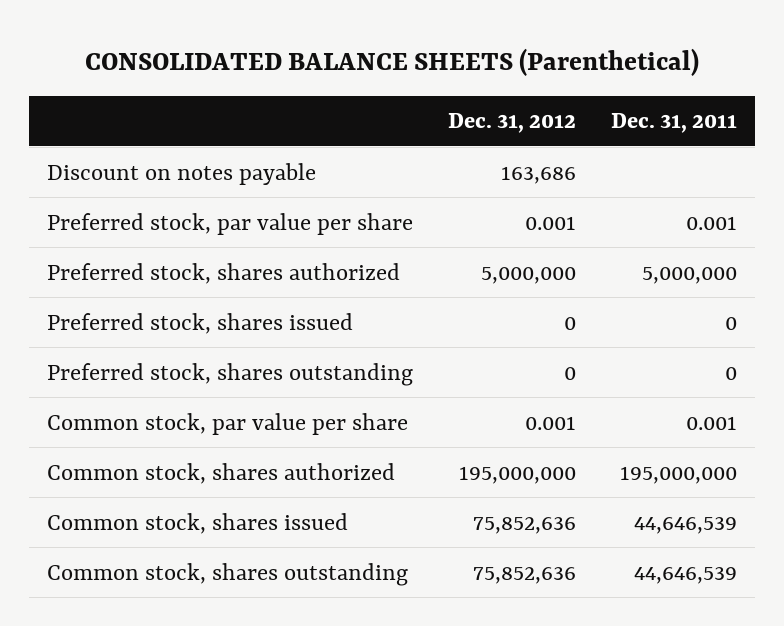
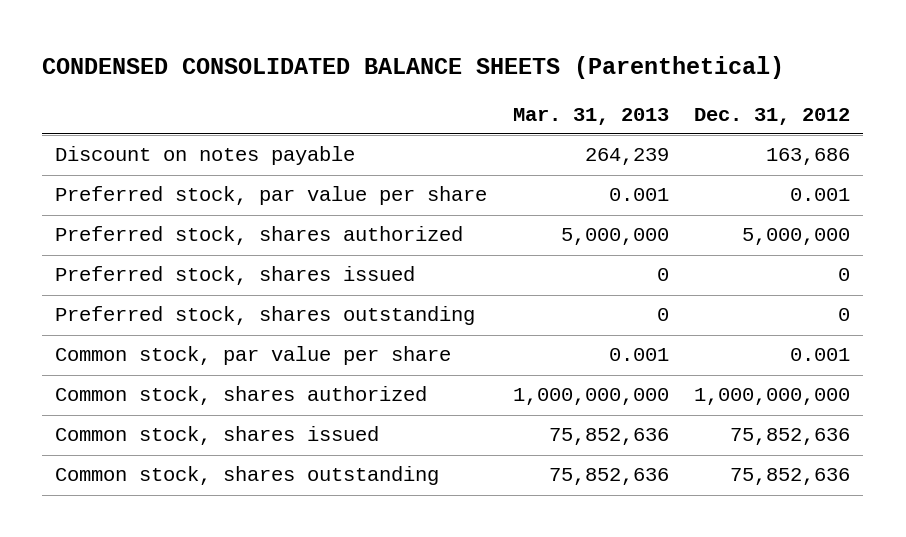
- CONSOLIDATED BALANCE SHEETS (Parenthetical)
+ CONDENSED CONSOLIDATED BALANCE SHEETS (Parenthetical)
- | Dec. 31, 2012 | Dec. 31, 2011
+ | Mar. 31, 2013 | Dec. 31, 2012
- Common stock, shares authorized | 195,000,000 | 195,000,000
+ Common stock, shares authorized | 1,000,000,000 | 1,000,000,000

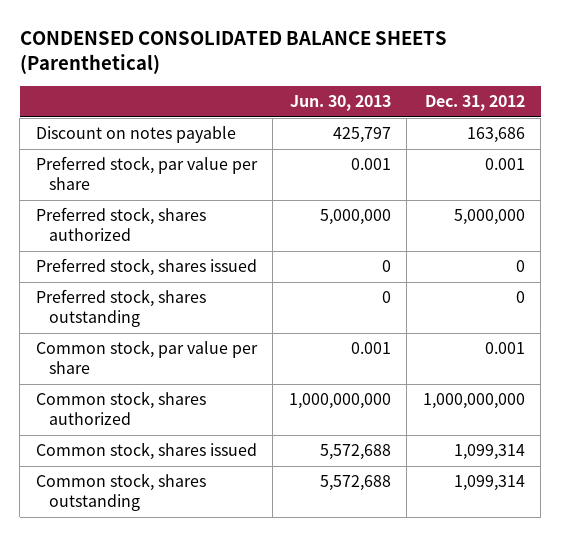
- | Mar. 31, 2013 | Dec. 31, 2012
+ | Jun. 30, 2013 | Dec. 31, 2012
- Common stock, shares issued | 75,852,636 | 75,852,636
- Common stock, shares outstanding | 75,852,636 | 75,852,636
+ Common stock, shares issued | 5,572,688 | 1,099,314
+ Common stock, shares outstanding | 5,572,688 | 1,099,314

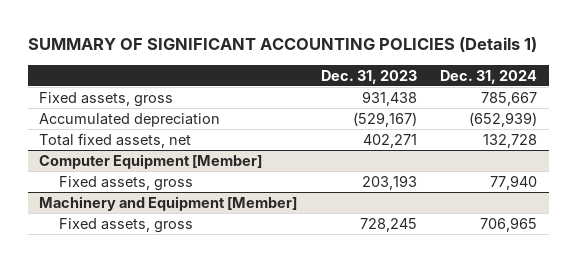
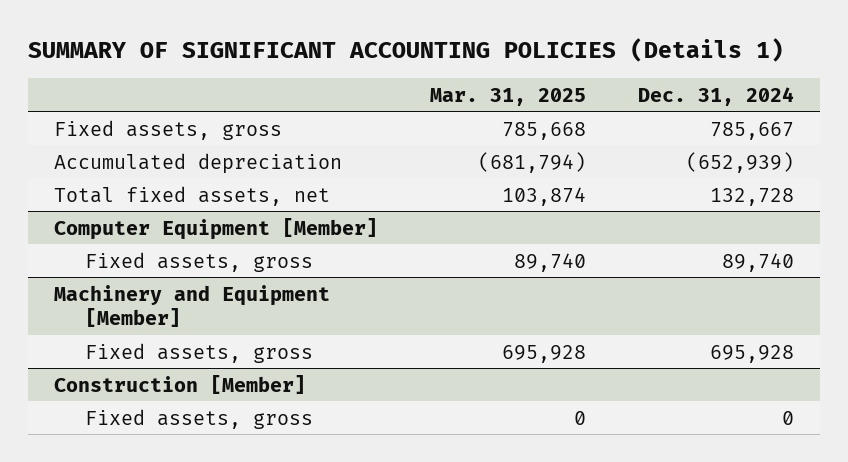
- | Dec. 31, 2023 | Dec. 31, 2024
+ | Mar. 31, 2025 | Dec. 31, 2024
@ Computer Equipment [Member]
- Fixed assets, gross | 203,193 | 77,940
+ Fixed assets, gross | 89,740 | 89,740
@ Machinery and Equipment [Member]
- Fixed assets, gross | 728,245 | 706,965
+ Fixed assets, gross | 695,928 | 695,928
+ Construction [Member]
+ Fixed assets, gross | 0 | 0

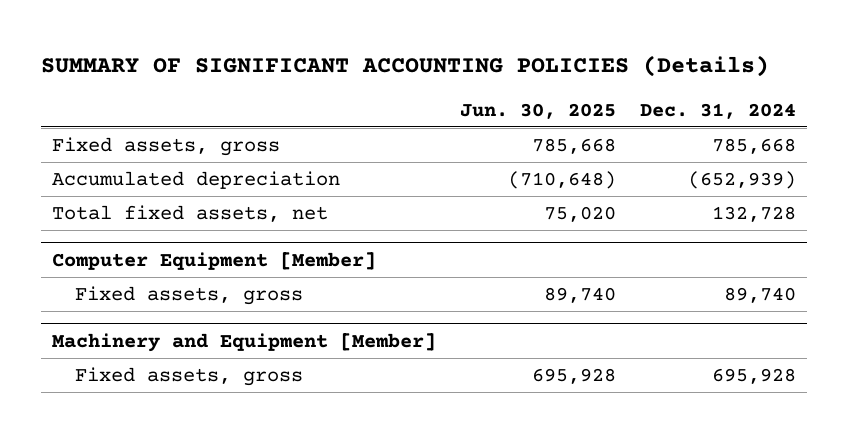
- SUMMARY OF SIGNIFICANT ACCOUNTING POLICIES (Details 1)
+ SUMMARY OF SIGNIFICANT ACCOUNTING POLICIES (Details)
- | Mar. 31, 2025 | Dec. 31, 2024
+ | Jun. 30, 2025 | Dec. 31, 2024
- Fixed assets, gross | 785,668 | 785,667
+ Fixed assets, gross | 785,668 | 785,668
- Construction [Member]
- Fixed assets, gross | 0 | 0

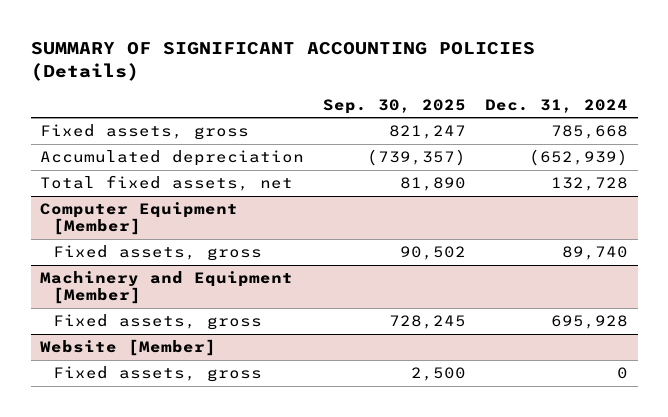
- | Jun. 30, 2025 | Dec. 31, 2024
+ | Sep. 30, 2025 | Dec. 31, 2024
+ Website [Member]
+ Fixed assets, gross | 2,500 | 0

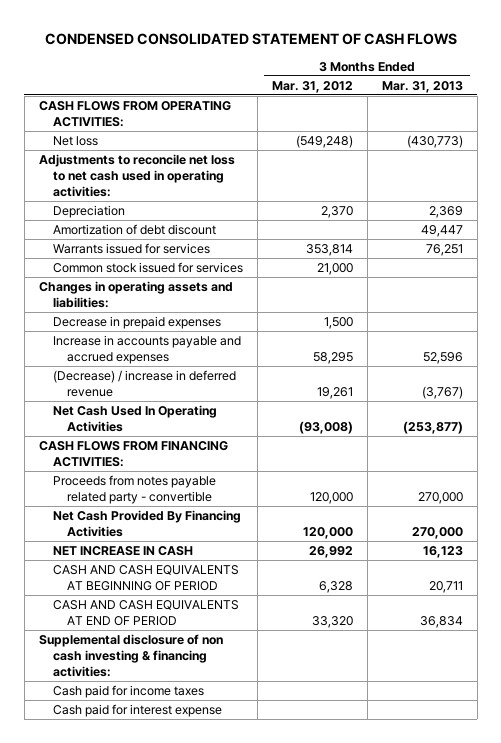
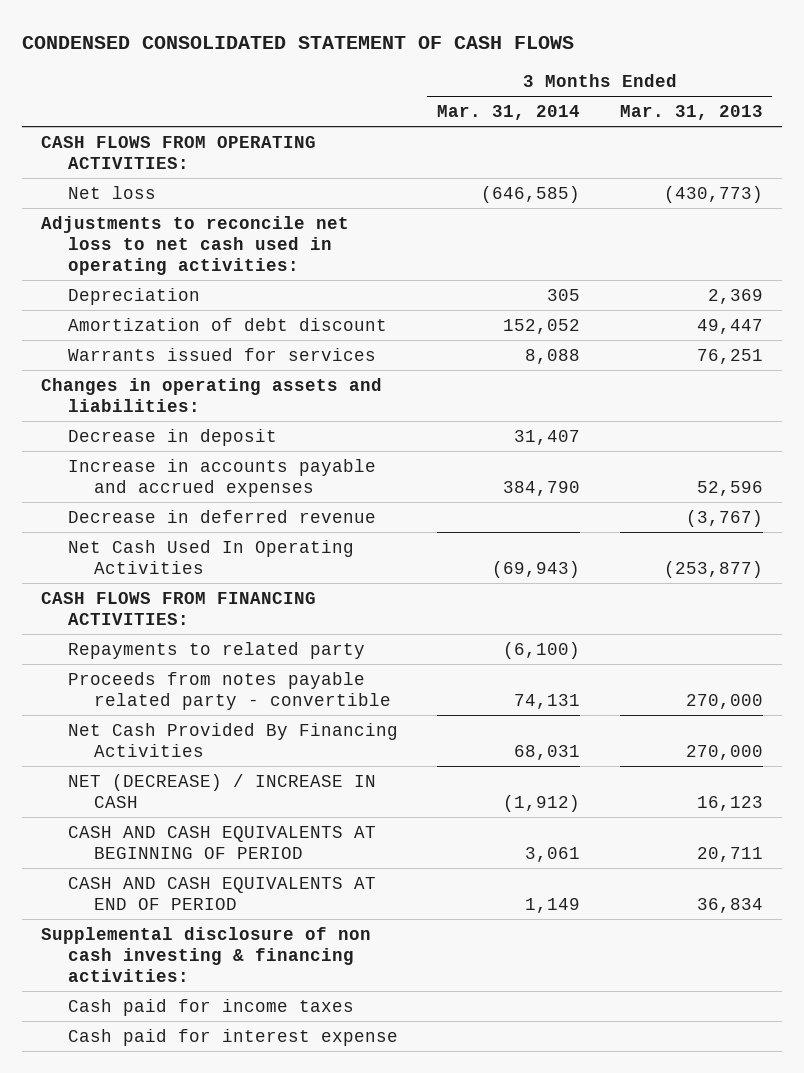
- | 3 Months Ended Mar. 31, 2012 | 3 Months Ended Mar. 31, 2013
+ | 3 Months Ended Mar. 31, 2014 | 3 Months Ended Mar. 31, 2013
- Common stock issued for services | 21,000 |
- Decrease in prepaid expenses | 1,500 |
+ Decrease in deposit | 31,407 |
- (Decrease) / increase in deferred revenue | 19,261 | (3,767)
+ Decrease in deferred revenue | | (3,767)
+ Repayments to related party | (6,100) |
- NET INCREASE IN CASH | 26,992 | 16,123
+ NET (DECREASE) / INCREASE IN CASH | (1,912) | 16,123

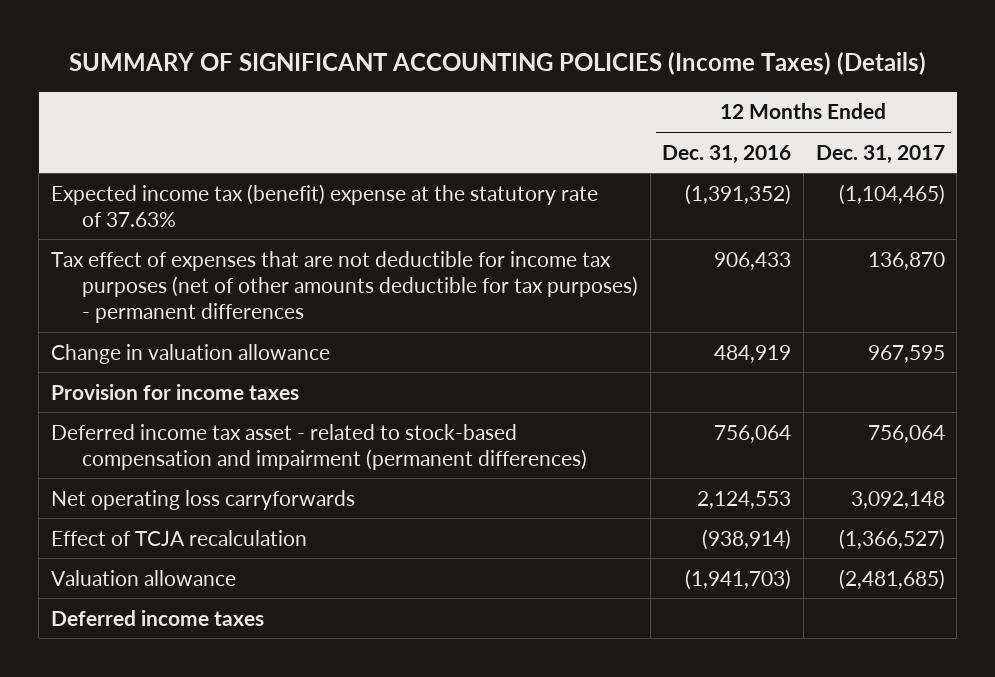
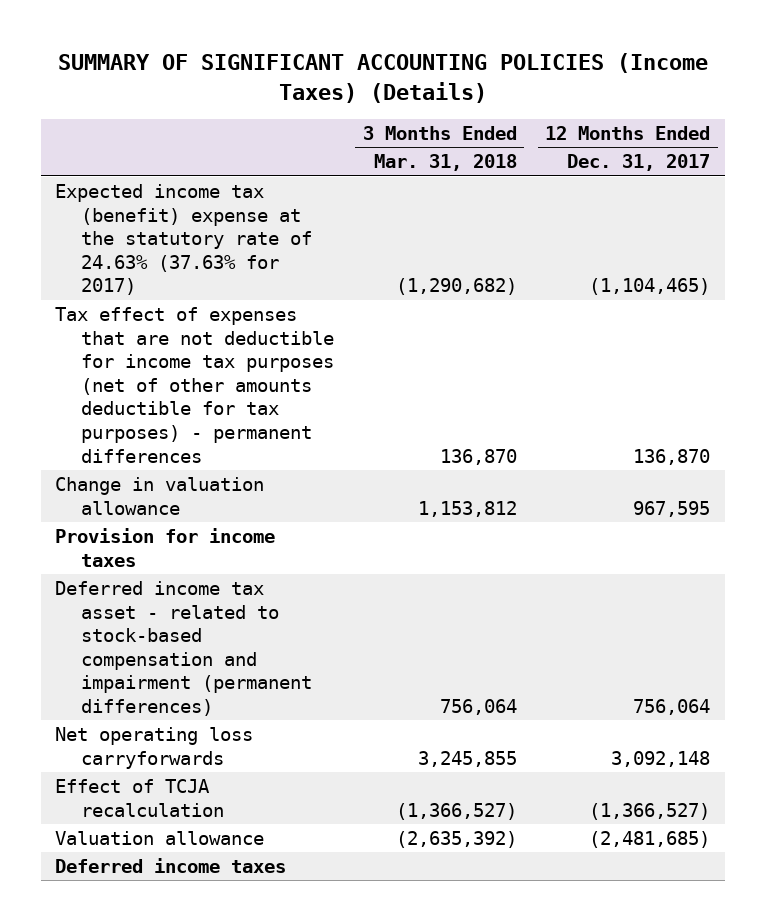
- | 12 Months Ended Dec. 31, 2016 | 12 Months Ended Dec. 31, 2017
+ | 3 Months Ended Mar. 31, 2018 | 12 Months Ended Dec. 31, 2017
- Expected income tax (benefit) expense at the statutory rate of 37.63% | (1,391,352) | (1,104,465)
+ Expected income tax (benefit) expense at the statutory rate of 24.63% (37.63% for 2017) | (1,290,682) | (1,104,465)

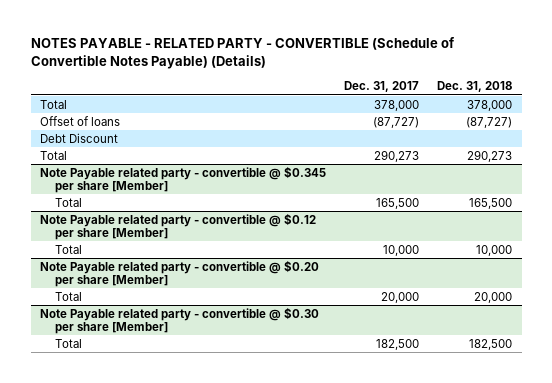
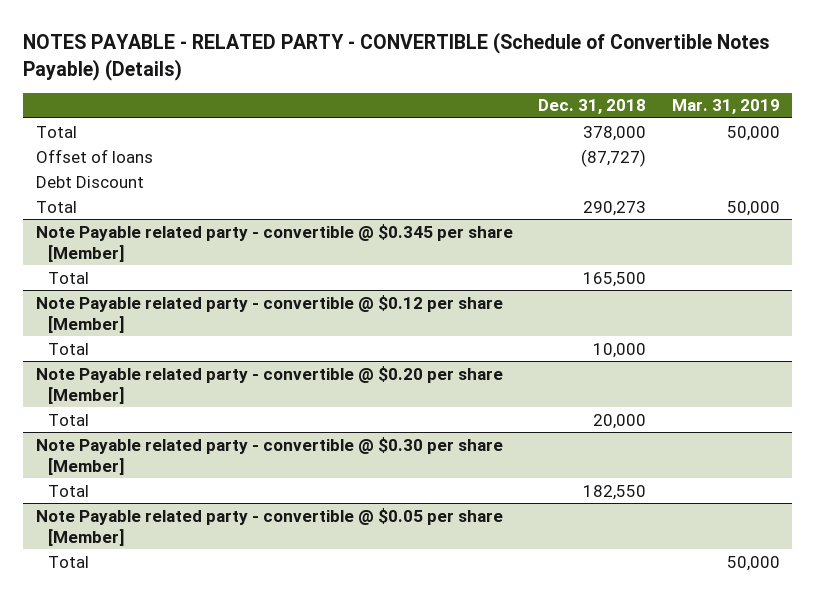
- | Dec. 31, 2017 | Dec. 31, 2018
+ | Dec. 31, 2018 | Mar. 31, 2019
@ Note Payable related party - convertible @ $0.30 per share [Member]
- Total | 182,500 | 182,500
+ Total | 182,550 |
+ Note Payable related party - convertible @ $0.05 per share [Member]
+ Total | | 50,000

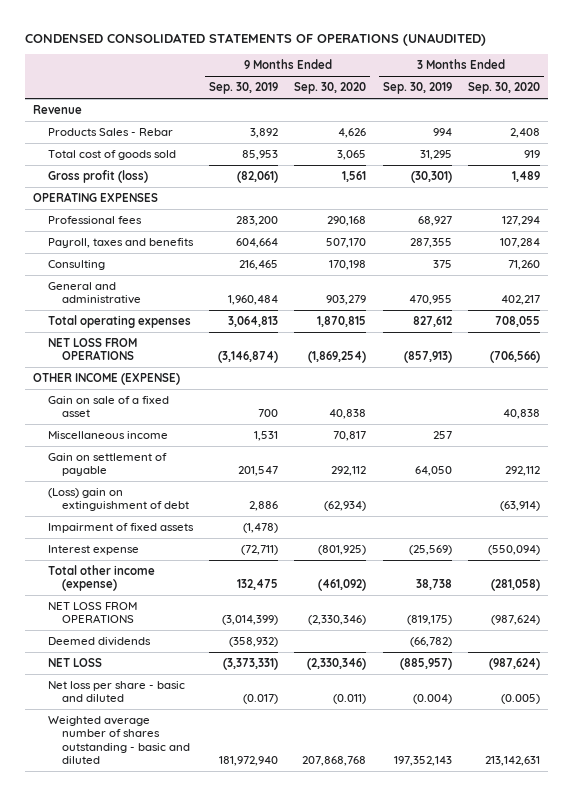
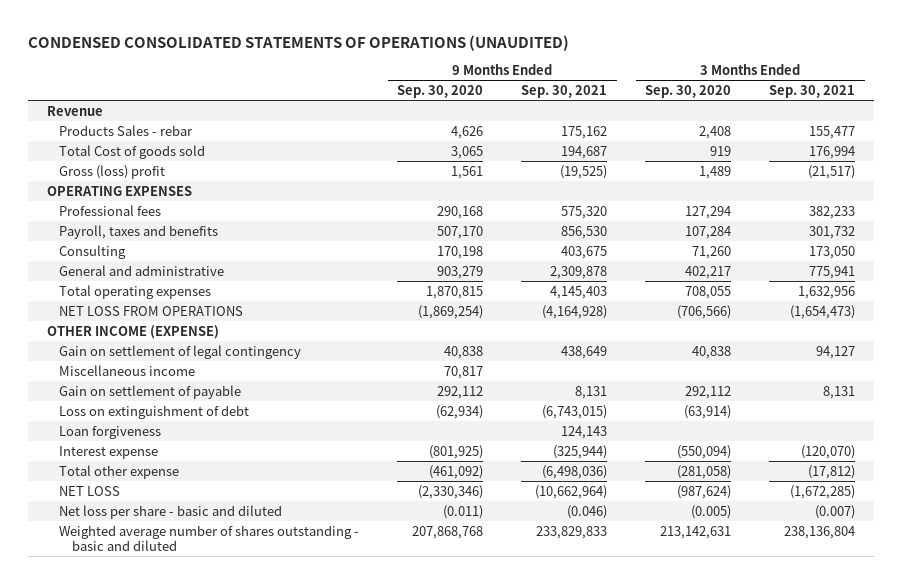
- | 9 Months Ended Sep. 30, 2019 | 9 Months Ended Sep. 30, 2020 | 3 Months Ended Sep. 30, 2019 | 3 Months Ended Sep. 30, 2020
+ | 9 Months Ended Sep. 30, 2020 | 9 Months Ended Sep. 30, 2021 | 3 Months Ended Sep. 30, 2020 | 3 Months Ended Sep. 30, 2021
- Products Sales - Rebar | 3,892 | 4,626 | 994 | 2,408
- Total cost of goods sold | 85,953 | 3,065 | 31,295 | 919
- Gross profit (loss) | (82,061) | 1,561 | (30,301) | 1,489
+ Products Sales - rebar | 4,626 | 175,162 | 2,408 | 155,477
+ Total Cost of goods sold | 3,065 | 194,687 | 919 | 176,994
+ Gross (loss) profit | 1,561 | (19,525) | 1,489 | (21,517)
- Gain on sale of a fixed asset | 700 | 40,838 | | 40,838
+ Gain on settlement of legal contingency | 40,838 | 438,649 | 40,838 | 94,127
- (Loss) gain on extinguishment of debt | 2,886 | (62,934) | | (63,914)
- Impairment of fixed assets | (1,478) | | |
+ Loss on extinguishment of debt | (62,934) | (6,743,015) | (63,914) |
+ Loan forgiveness | | 124,143 | |
- Total other income (expense) | 132,475 | (461,092) | 38,738 | (281,058)
- NET LOSS FROM OPERATIONS | (3,014,399) | (2,330,346) | (819,175) | (987,624)
- Deemed dividends | (358,932) | | (66,782) |
+ Total other expense | (461,092) | (6,498,036) | (281,058) | (17,812)

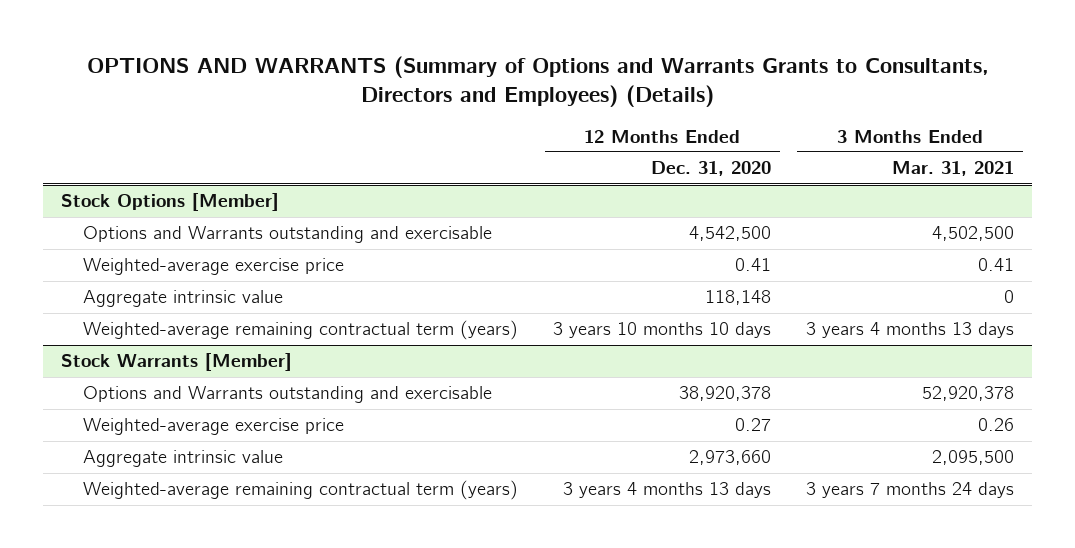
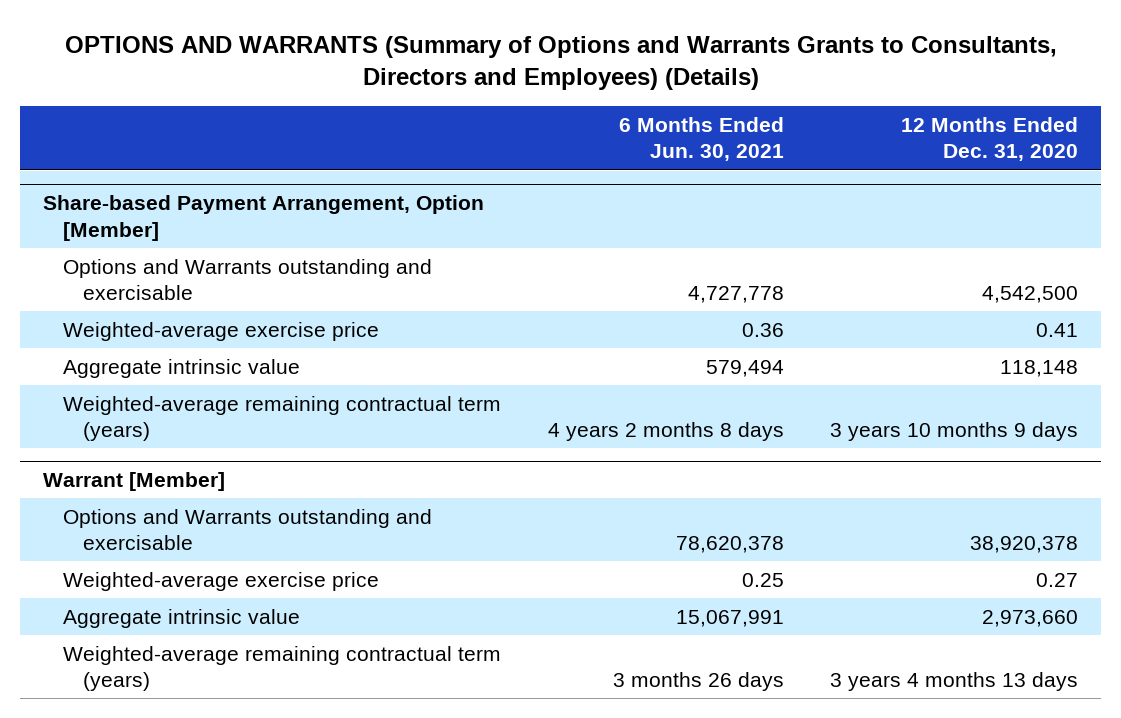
- | 12 Months Ended Dec. 31, 2020 | 3 Months Ended Mar. 31, 2021
+ | 6 Months Ended Jun. 30, 2021 | 12 Months Ended Dec. 31, 2020
- Stock Options [Member]
+ Share-based Payment Arrangement, Option [Member]
- Weighted-average remaining contractual term (years) | 3 years 10 months 10 days | 3 years 4 months 13 days
- Stock Warrants [Member]
+ Weighted-average remaining contractual term (years) | 4 years 2 months 8 days | 3 years 10 months 9 days
+ Warrant [Member]

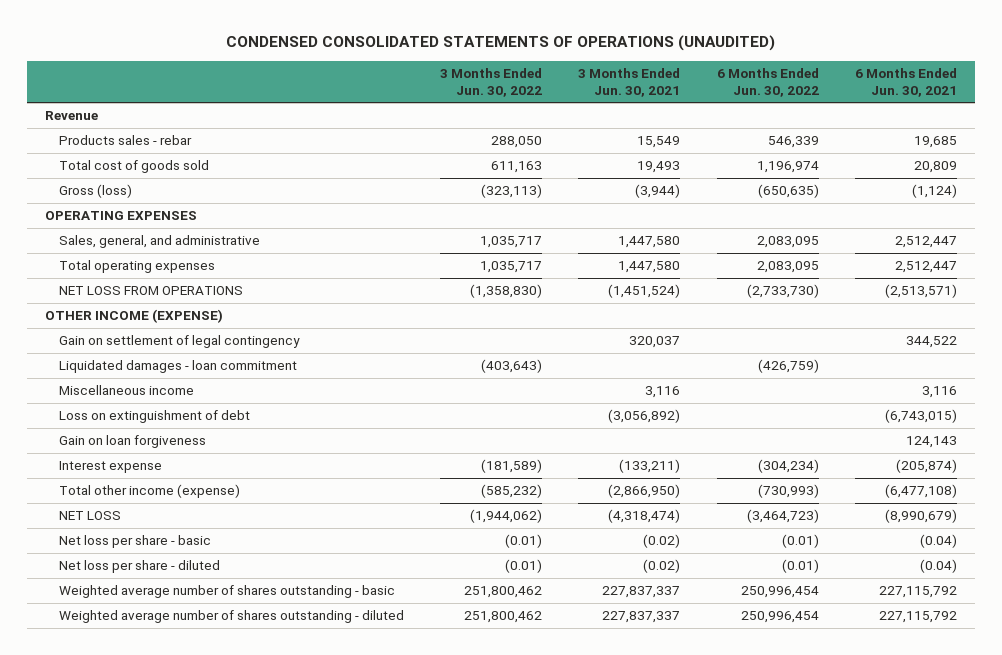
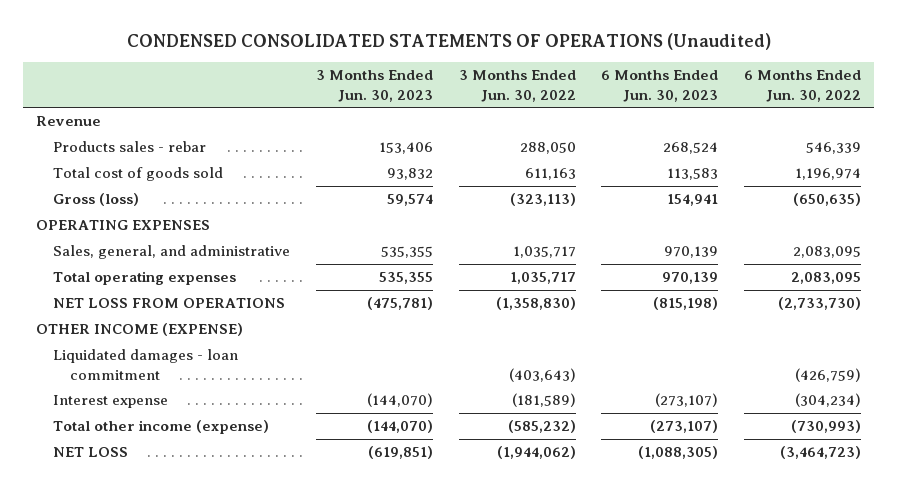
- CONDENSED CONSOLIDATED STATEMENTS OF OPERATIONS (UNAUDITED)
+ CONDENSED CONSOLIDATED STATEMENTS OF OPERATIONS (Unaudited)
- | 3 Months Ended Jun. 30, 2022 | 3 Months Ended Jun. 30, 2021 | 6 Months Ended Jun. 30, 2022 | 6 Months Ended Jun. 30, 2021
+ | 3 Months Ended Jun. 30, 2023 | 3 Months Ended Jun. 30, 2022 | 6 Months Ended Jun. 30, 2023 | 6 Months Ended Jun. 30, 2022
- Gain on settlement of legal contingency | | 320,037 | | 344,522
- Miscellaneous income | | 3,116 | | 3,116
- Loss on extinguishment of debt | | (3,056,892) | | (6,743,015)
- Gain on loan forgiveness | | | | 124,143
- Net loss per share - basic | (0.01) | (0.02) | (0.01) | (0.04)
- Net loss per share - diluted | (0.01) | (0.02) | (0.01) | (0.04)
- Weighted average number of shares outstanding - basic | 251,800,462 | 227,837,337 | 250,996,454 | 227,115,792
- Weighted average number of shares outstanding - diluted | 251,800,462 | 227,837,337 | 250,996,454 | 227,115,792

